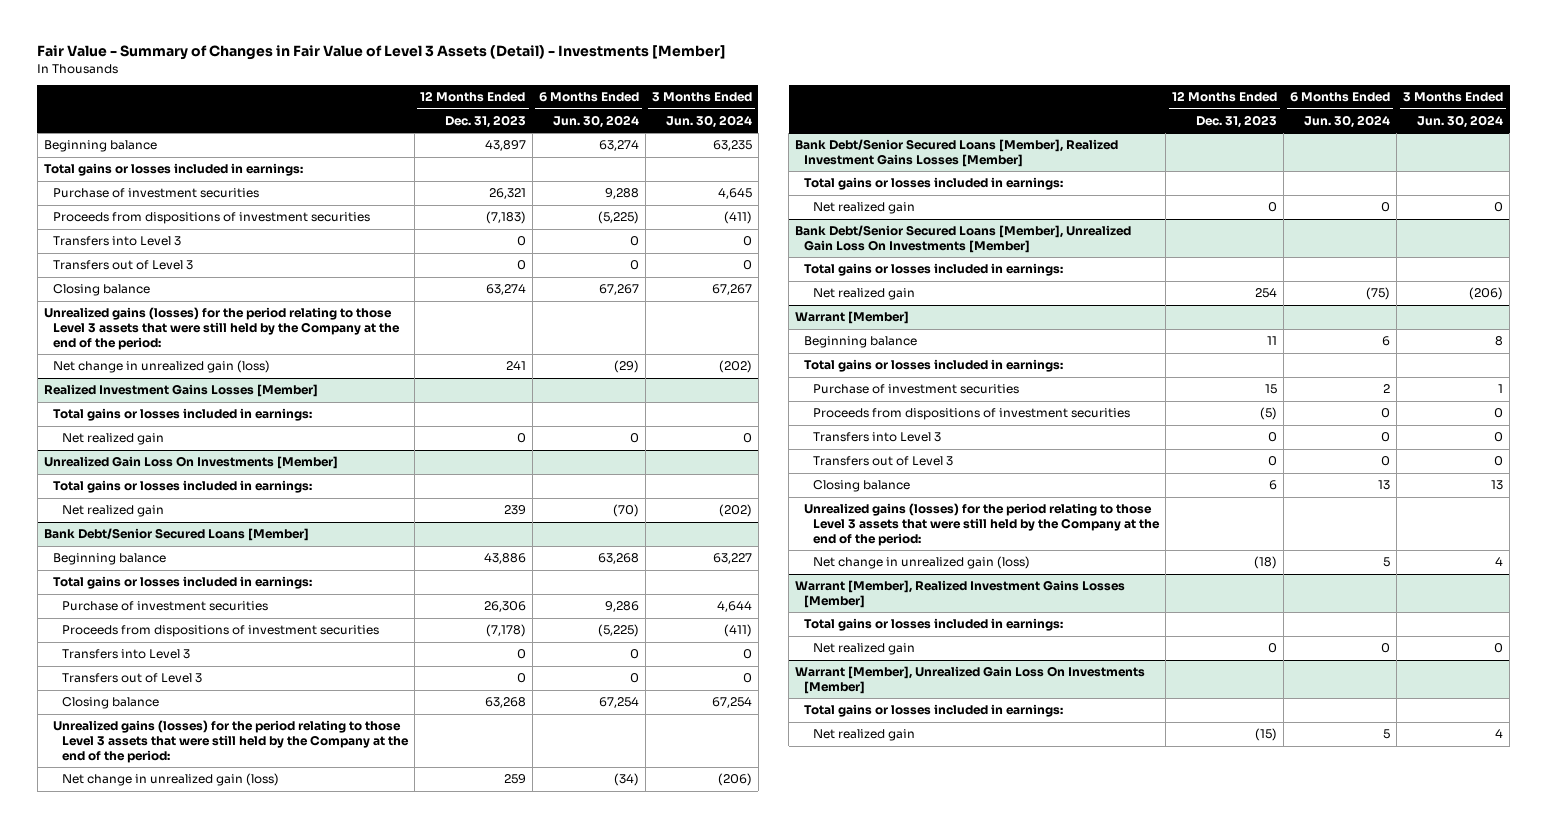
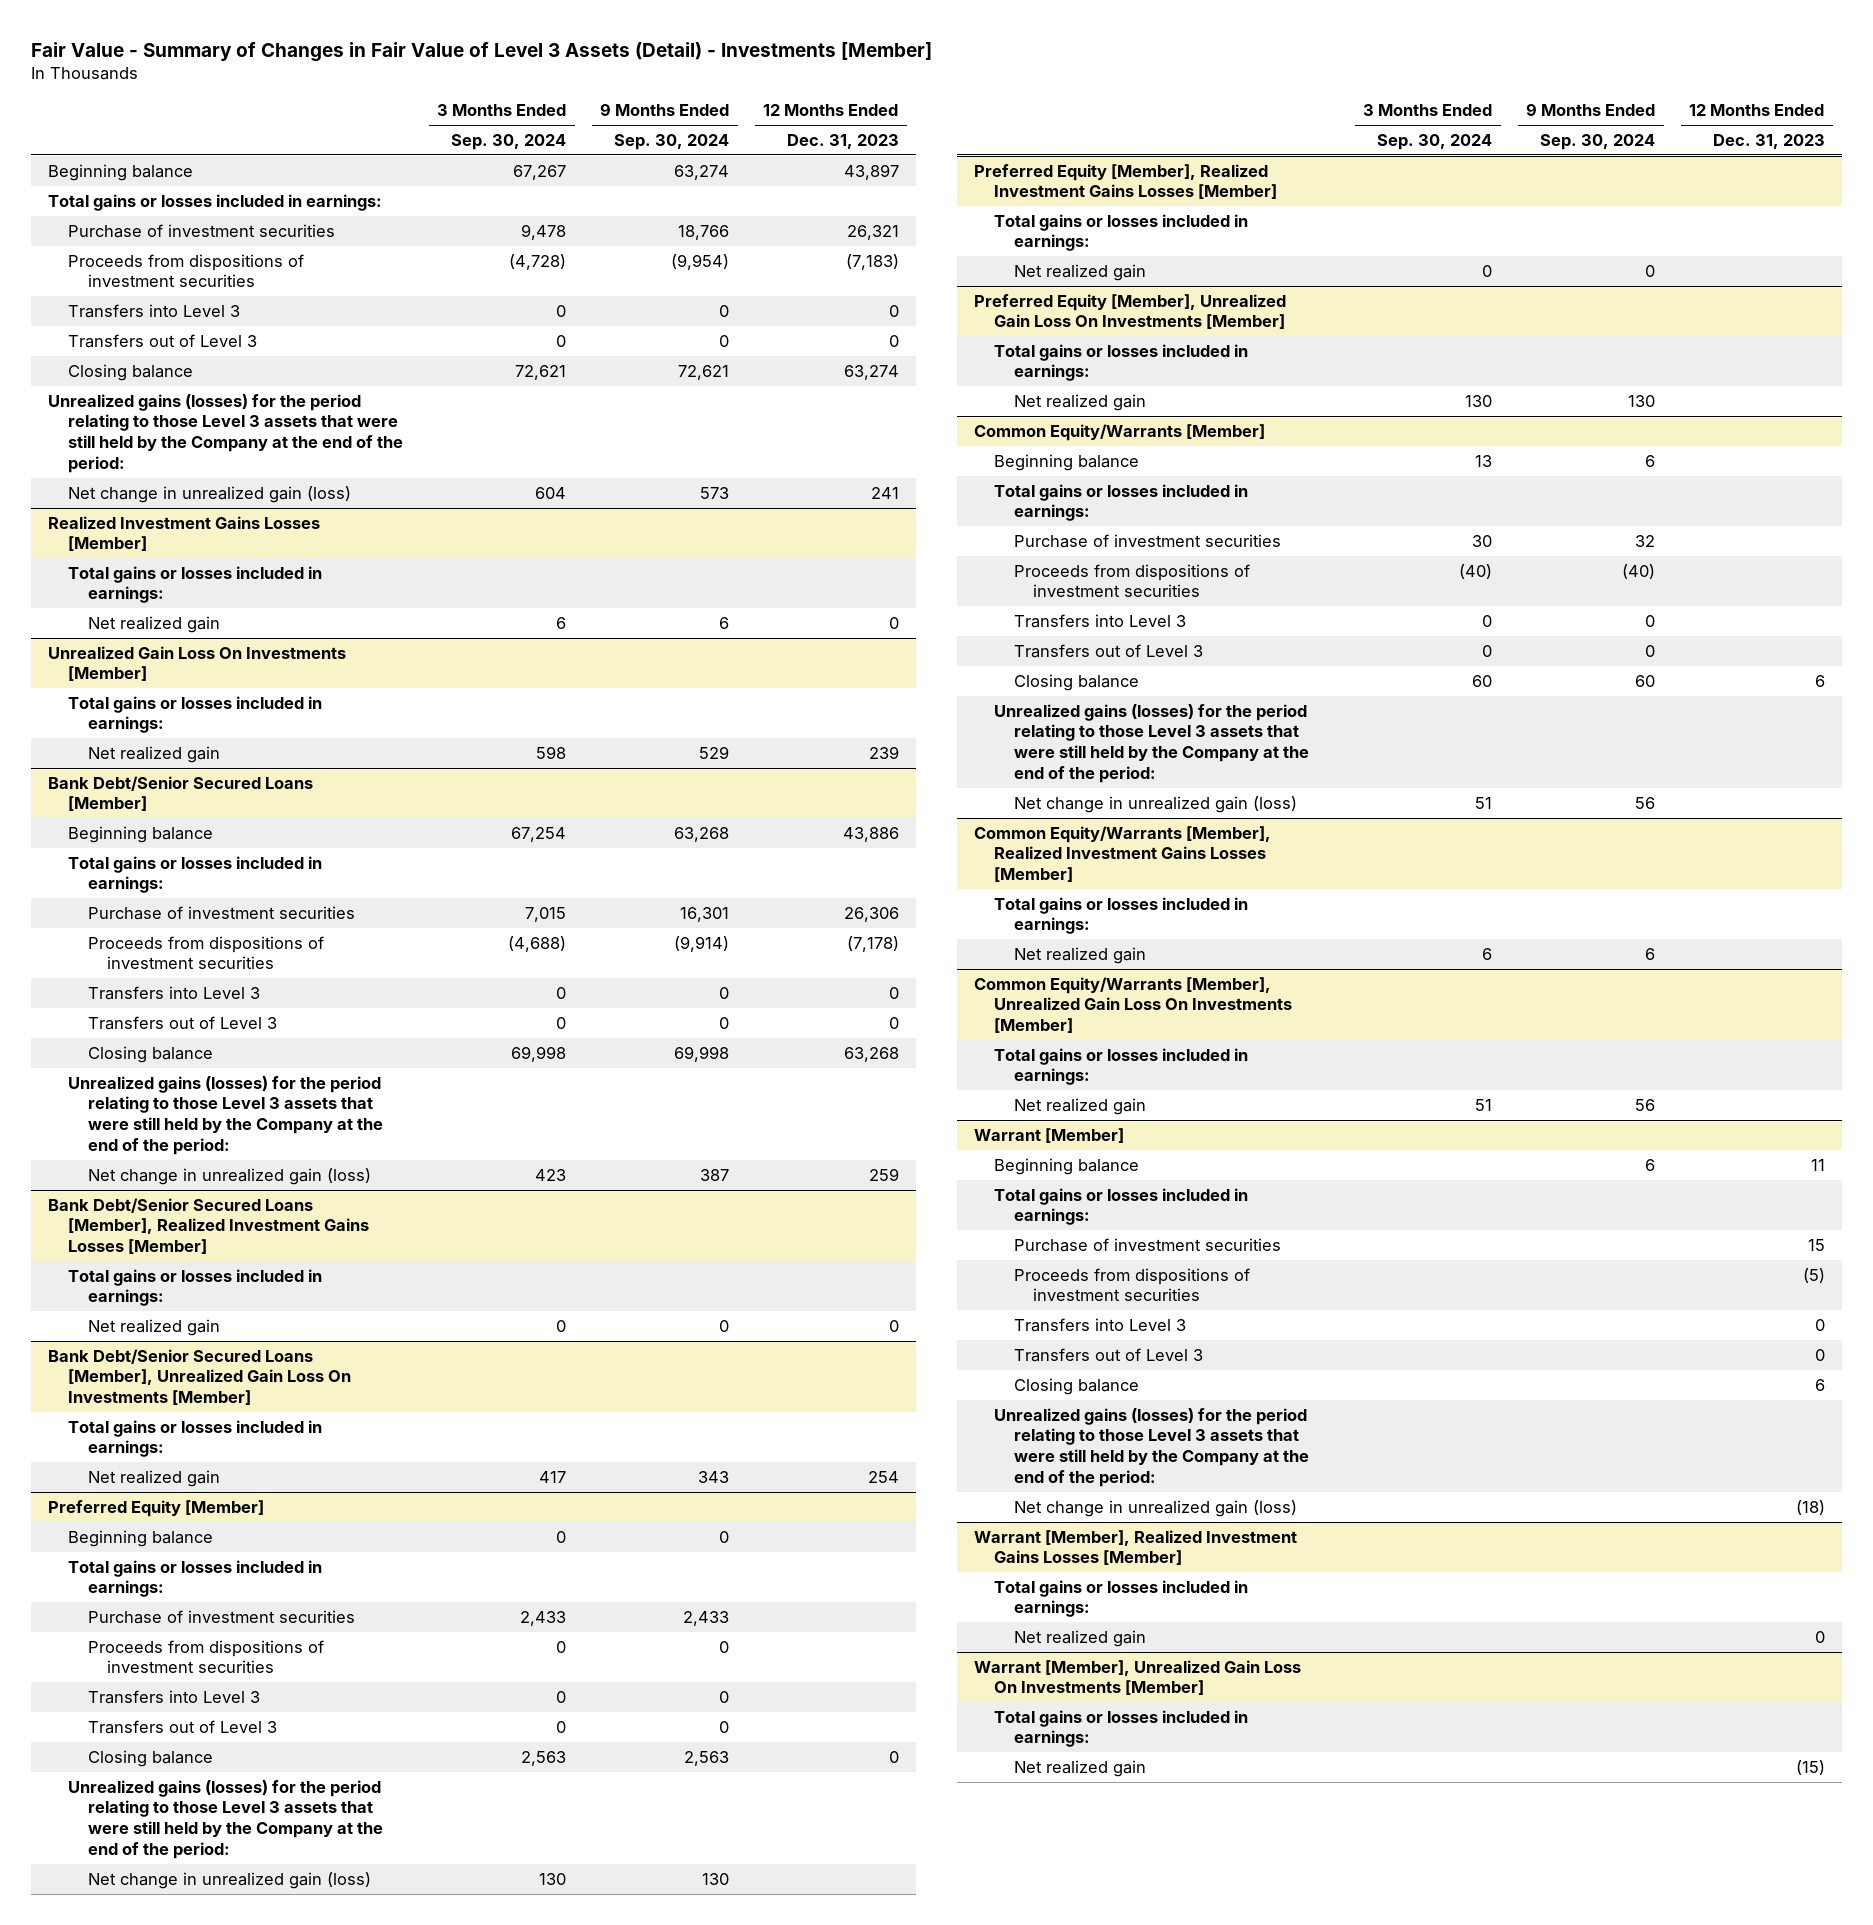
- | 12 Months Ended Dec. 31, 2023 | 6 Months Ended Jun. 30, 2024 | 3 Months Ended Jun. 30, 2024
+ | 3 Months Ended Sep. 30, 2024 | 9 Months Ended Sep. 30, 2024 | 12 Months Ended Dec. 31, 2023
+ Preferred Equity [Member]
+ Beginning balance | 0 | 0 |
+ Total gains or losses included in earnings:
+ Purchase of investment securities | 2,433 | 2,433 |
+ Proceeds from dispositions of investment securities | 0 | 0 |
+ Transfers into Level 3 | 0 | 0 |
+ Transfers out of Level 3 | 0 | 0 |
+ Closing balance | 2,563 | 2,563 | 0
+ Unrealized gains (losses) for the period relating to those Level 3 assets that were still held by the Company at the end of the period:
+ Net change in unrealized gain (loss) | 130 | 130 |
+ Preferred Equity [Member], Realized Investment Gains Losses [Member]
+ Total gains or losses included in earnings:
+ Net realized gain | 0 | 0 |
+ Preferred Equity [Member], Unrealized Gain Loss On Investments [Member]
+ Total gains or losses included in earnings:
+ Net realized gain | 130 | 130 |
+ Common Equity/Warrants [Member]
+ Beginning balance | 13 | 6 |
+ Total gains or losses included in earnings:
+ Purchase of investment securities | 30 | 32 |
+ Proceeds from dispositions of investment securities | (40) | (40) |
+ Transfers into Level 3 | 0 | 0 |
+ Transfers out of Level 3 | 0 | 0 |
+ Closing balance | 60 | 60 | 6
+ Unrealized gains (losses) for the period relating to those Level 3 assets that were still held by the Company at the end of the period:
+ Net change in unrealized gain (loss) | 51 | 56 |
+ Common Equity/Warrants [Member], Realized Investment Gains Losses [Member]
+ Total gains or losses included in earnings:
+ Net realized gain | 6 | 6 |
+ Common Equity/Warrants [Member], Unrealized Gain Loss On Investments [Member]
+ Total gains or losses included in earnings:
+ Net realized gain | 51 | 56 |

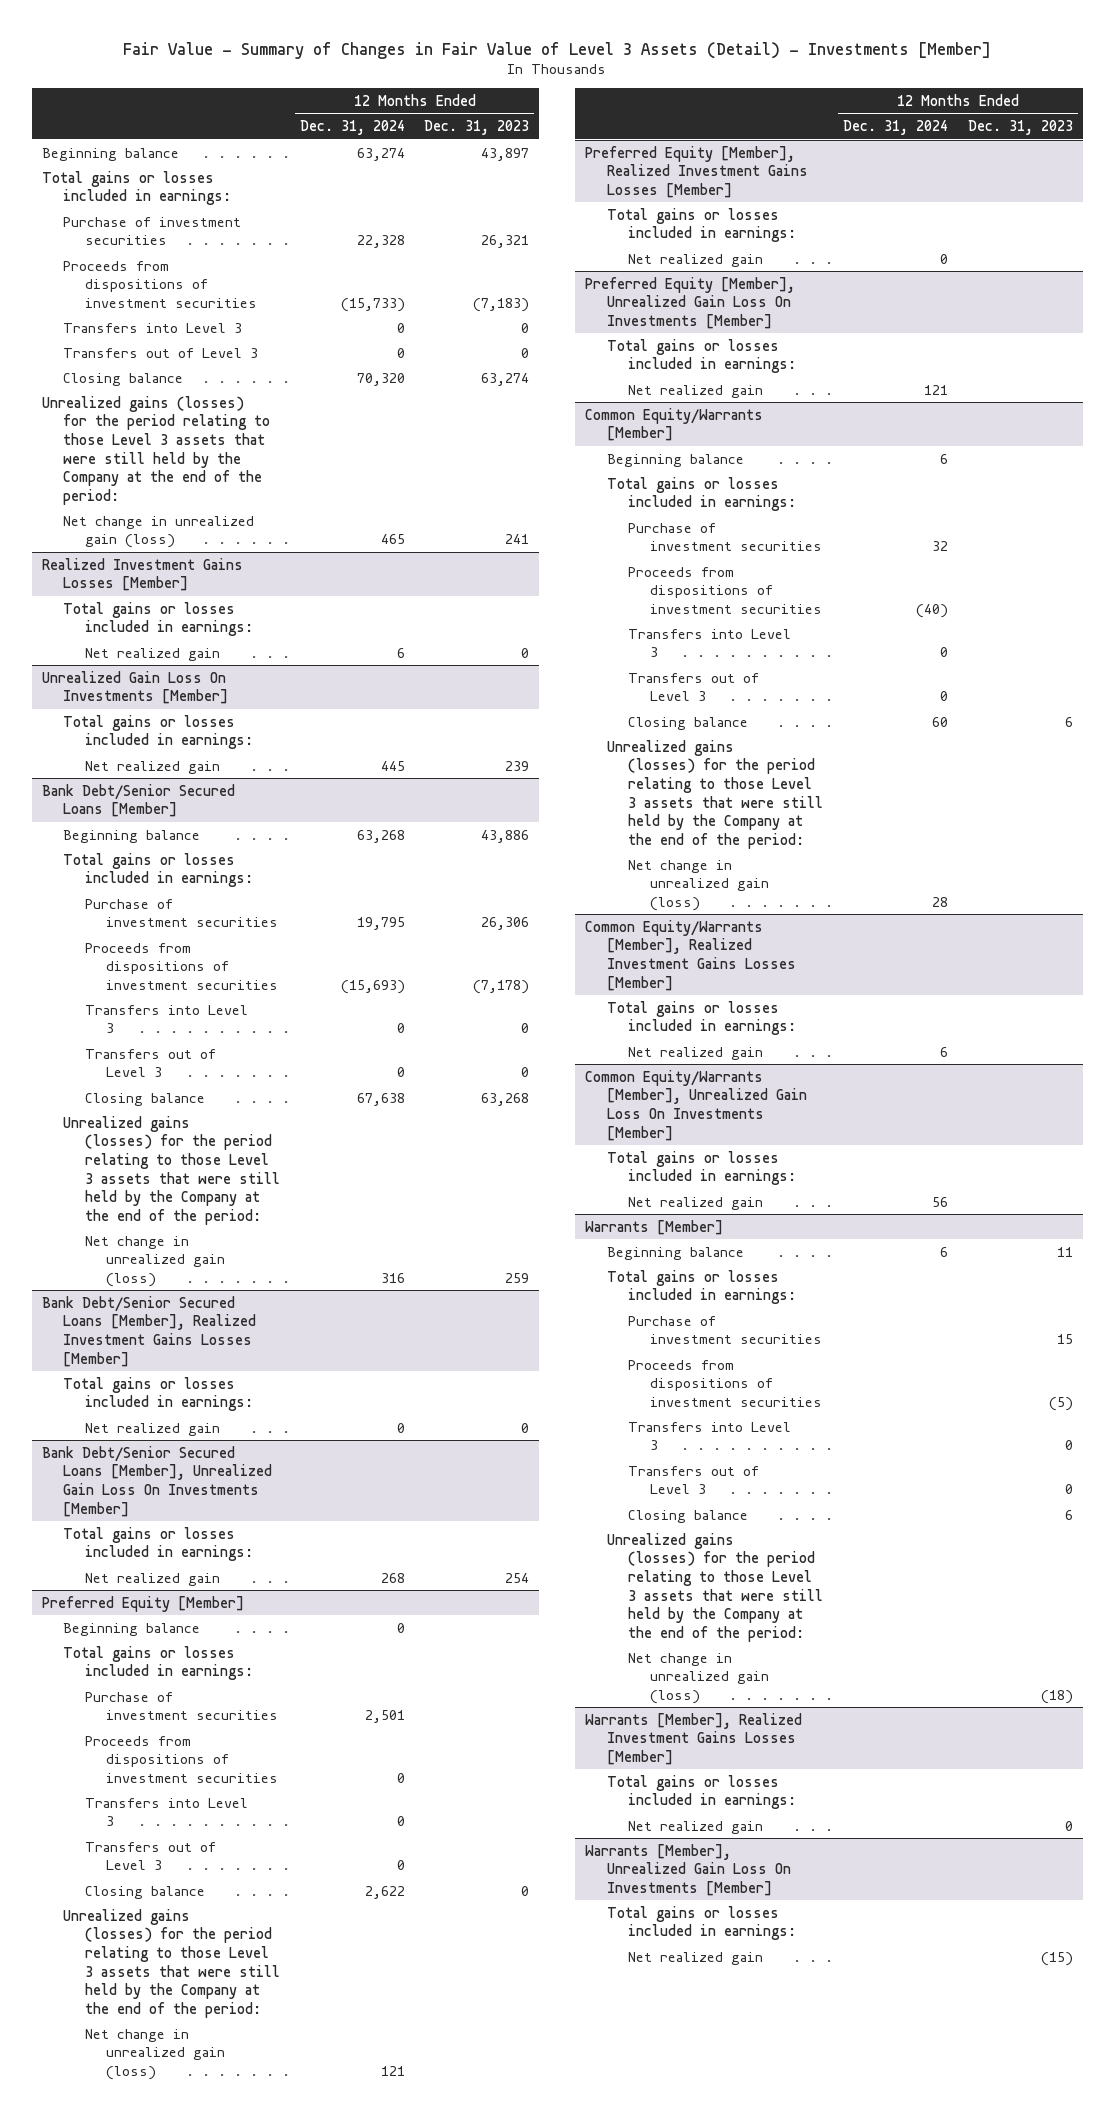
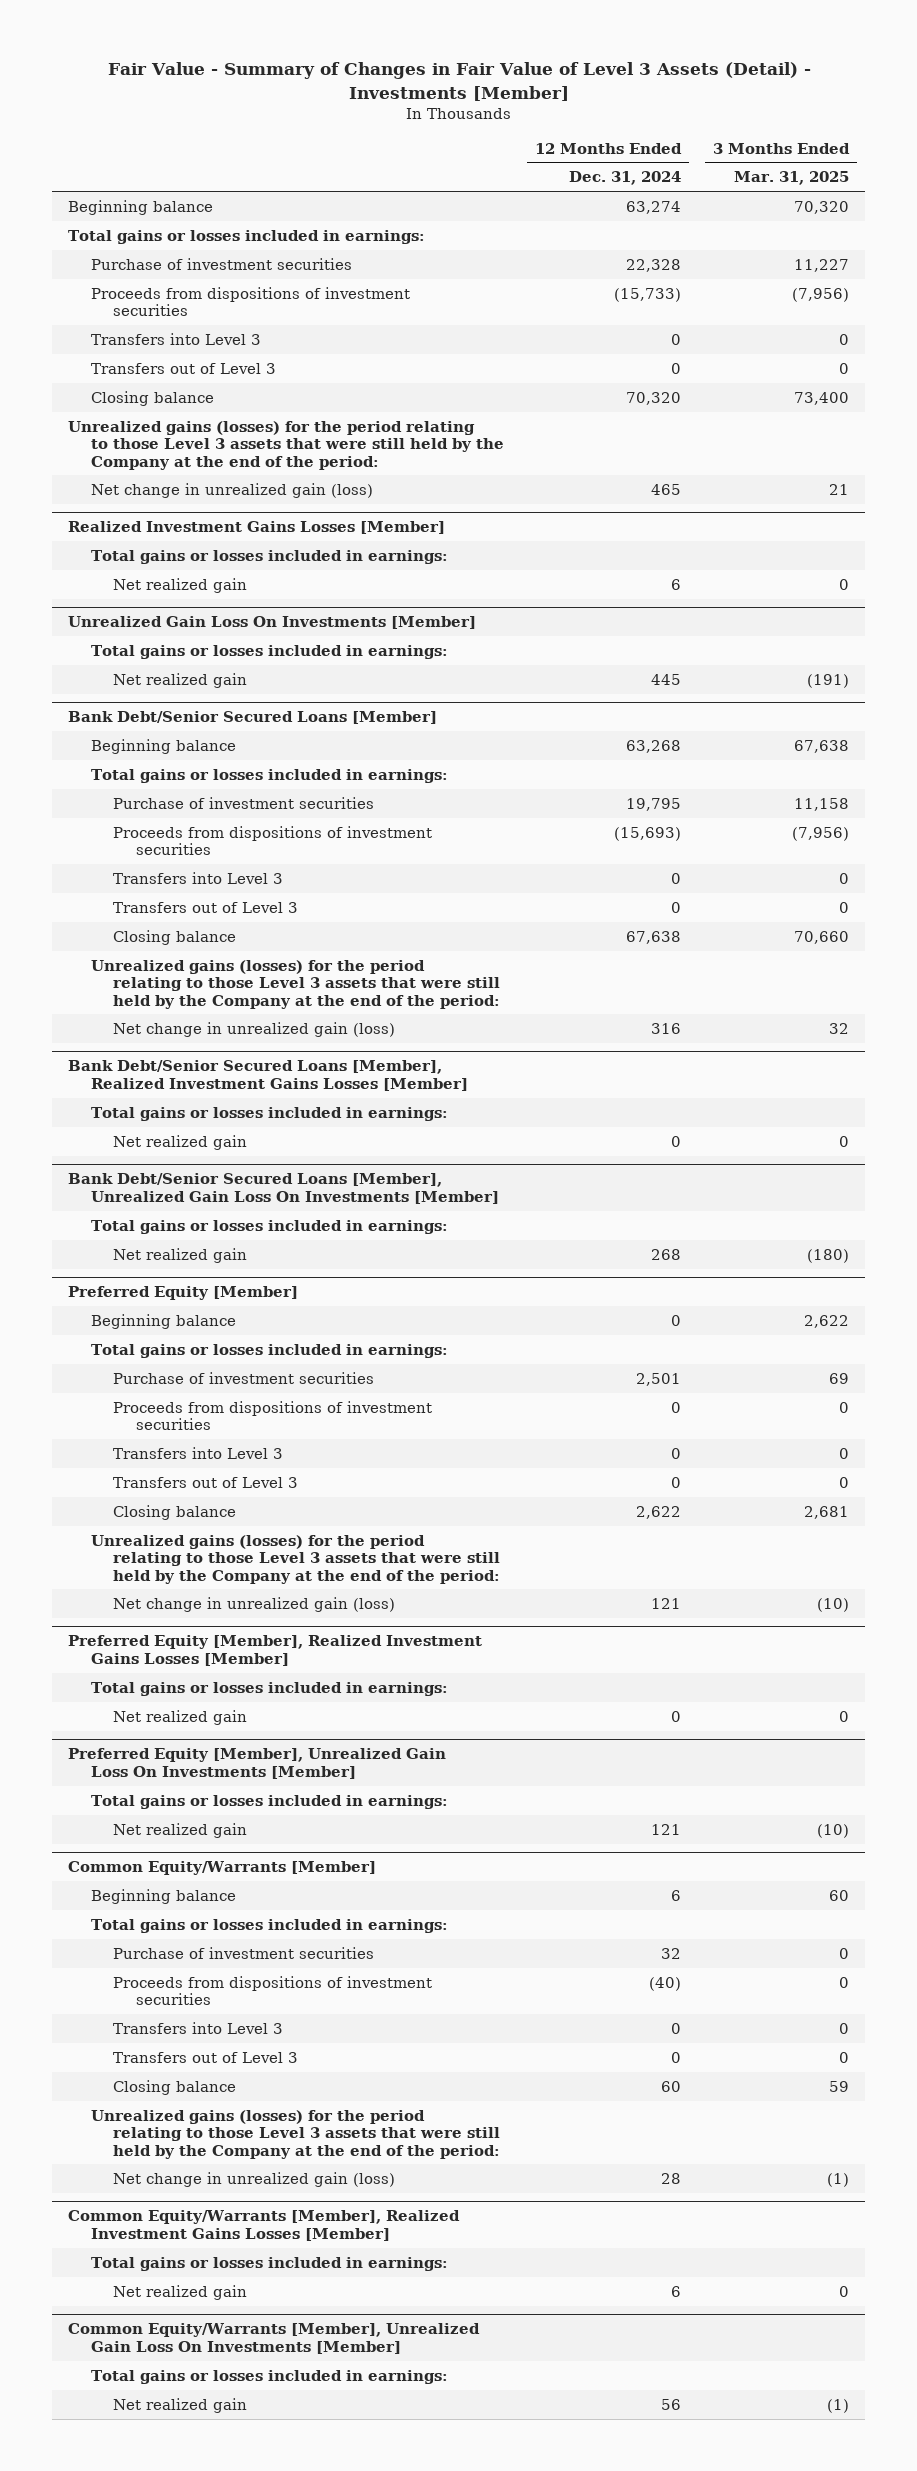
- | 12 Months Ended Dec. 31, 2024 | 12 Months Ended Dec. 31, 2023
+ | 12 Months Ended Dec. 31, 2024 | 3 Months Ended Mar. 31, 2025
- Warrants [Member]
- Beginning balance | 6 | 11
- Total gains or losses included in earnings:
- Purchase of investment securities | | 15
- Proceeds from dispositions of investment securities | | (5)
- Transfers into Level 3 | | 0
- Transfers out of Level 3 | | 0
- Closing balance | | 6
- Unrealized gains (losses) for the period relating to those Level 3 assets that were still held by the Company at the end of the period:
- Net change in unrealized gain (loss) | | (18)
- Warrants [Member], Realized Investment Gains Losses [Member]
- Total gains or losses included in earnings:
- Net realized gain | | 0
- Warrants [Member], Unrealized Gain Loss On Investments [Member]
- Total gains or losses included in earnings:
- Net realized gain | | (15)

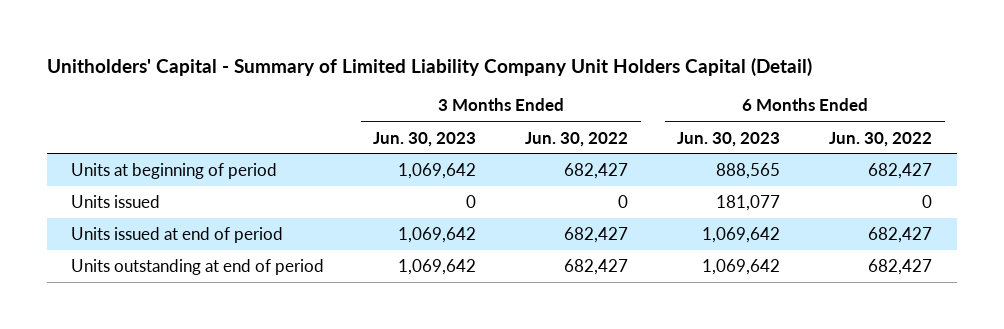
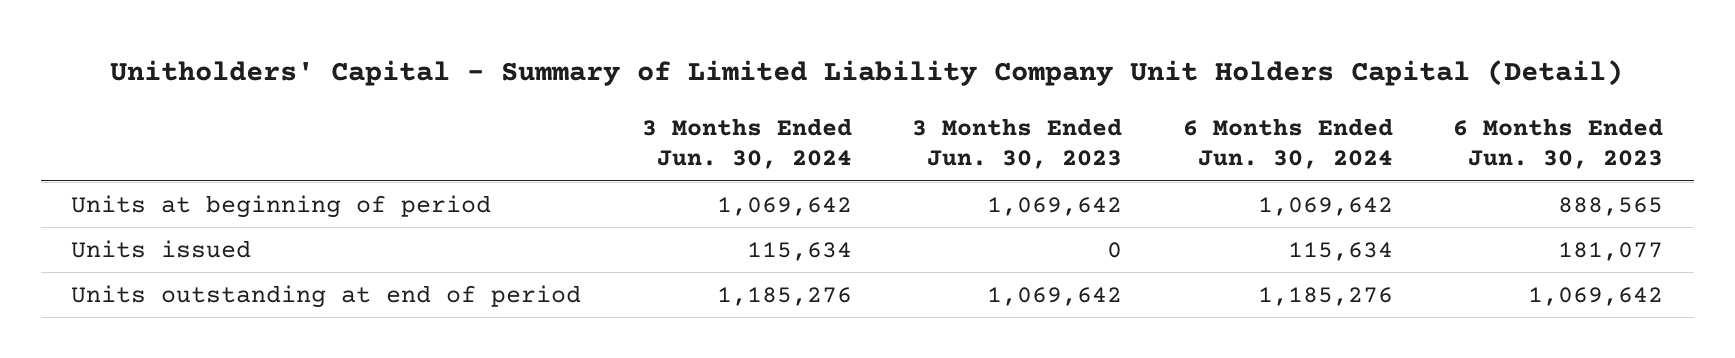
- | 3 Months Ended Jun. 30, 2023 | 3 Months Ended Jun. 30, 2022 | 6 Months Ended Jun. 30, 2023 | 6 Months Ended Jun. 30, 2022
+ | 3 Months Ended Jun. 30, 2024 | 3 Months Ended Jun. 30, 2023 | 6 Months Ended Jun. 30, 2024 | 6 Months Ended Jun. 30, 2023
- Units issued at end of period | 1,069,642 | 682,427 | 1,069,642 | 682,427

